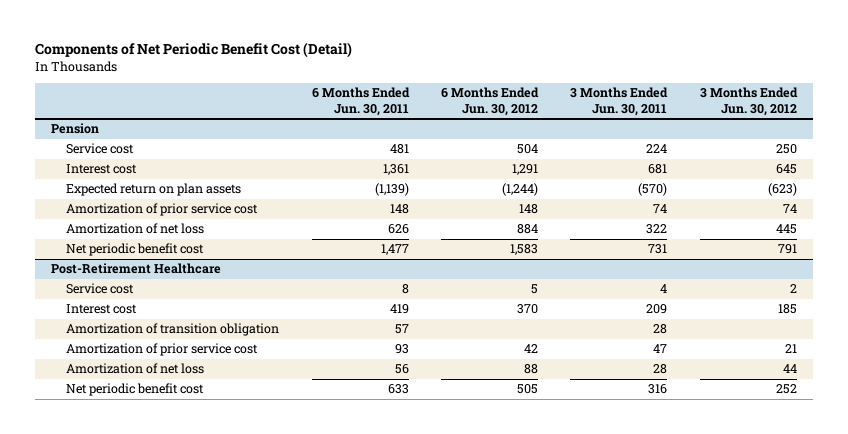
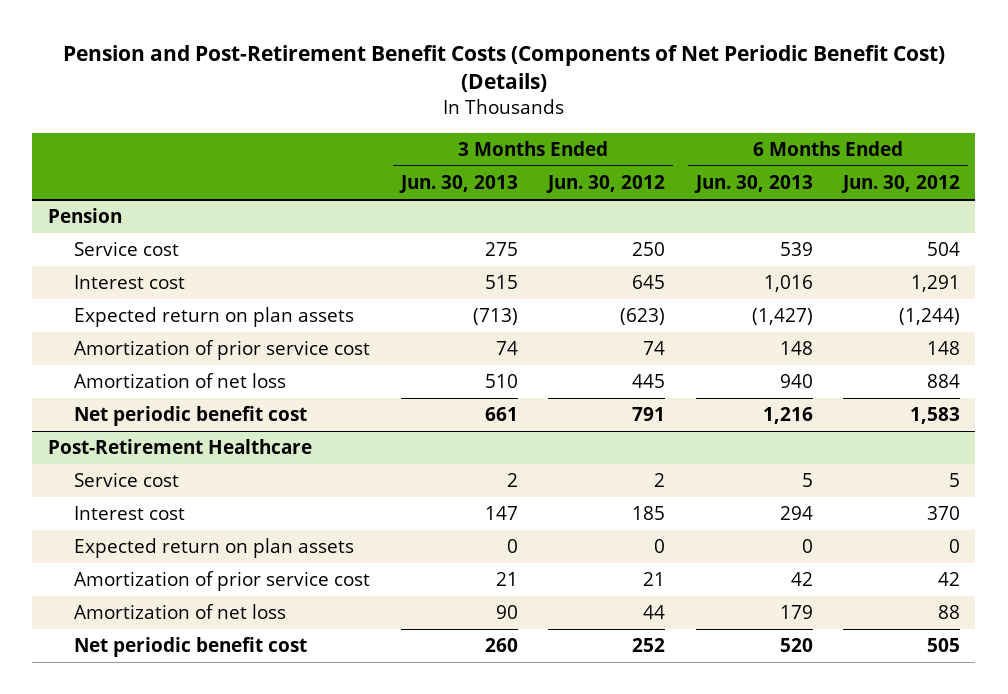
- Components of Net Periodic Benefit Cost (Detail)
+ Pension and Post-Retirement Benefit Costs (Components of Net Periodic Benefit Cost) (Details)
- | 6 Months Ended Jun. 30, 2011 | 6 Months Ended Jun. 30, 2012 | 3 Months Ended Jun. 30, 2011 | 3 Months Ended Jun. 30, 2012
+ | 3 Months Ended Jun. 30, 2013 | 3 Months Ended Jun. 30, 2012 | 6 Months Ended Jun. 30, 2013 | 6 Months Ended Jun. 30, 2012
@ Post-Retirement Healthcare
- Amortization of transition obligation | 57 | | 28 |
+ Expected return on plan assets | 0 | 0 | 0 | 0

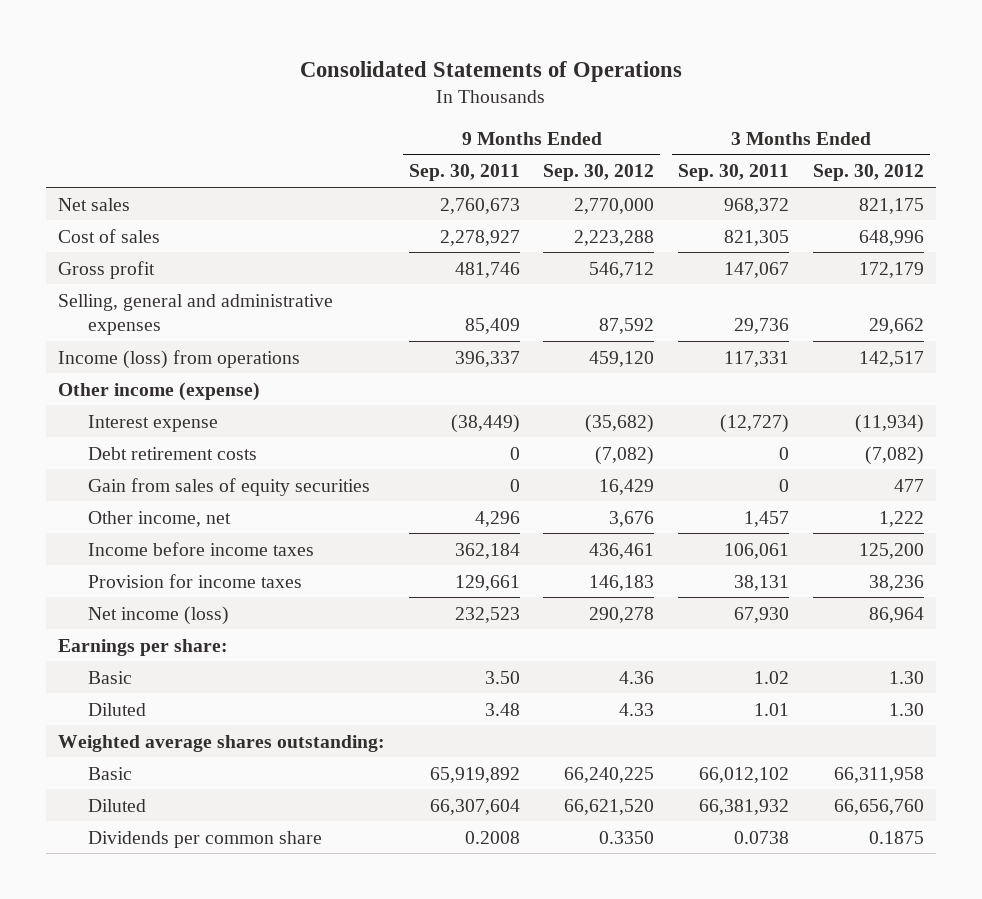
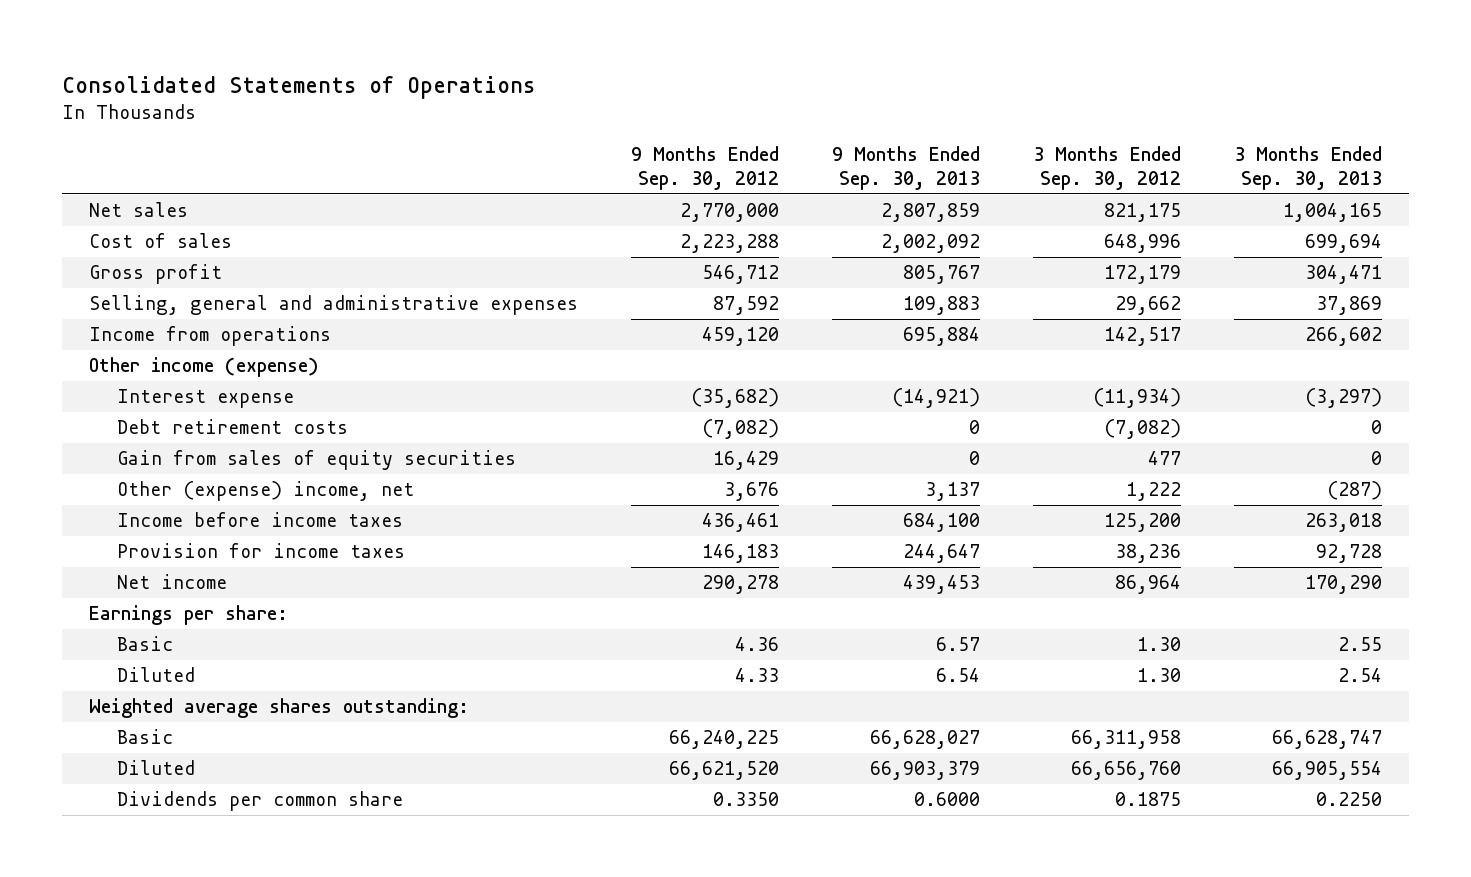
- | 9 Months Ended Sep. 30, 2011 | 9 Months Ended Sep. 30, 2012 | 3 Months Ended Sep. 30, 2011 | 3 Months Ended Sep. 30, 2012
+ | 9 Months Ended Sep. 30, 2012 | 9 Months Ended Sep. 30, 2013 | 3 Months Ended Sep. 30, 2012 | 3 Months Ended Sep. 30, 2013
- Income (loss) from operations | 396,337 | 459,120 | 117,331 | 142,517
+ Income from operations | 459,120 | 695,884 | 142,517 | 266,602
- Other income, net | 4,296 | 3,676 | 1,457 | 1,222
+ Other (expense) income, net | 3,676 | 3,137 | 1,222 | (287)
- Net income (loss) | 232,523 | 290,278 | 67,930 | 86,964
+ Net income | 290,278 | 439,453 | 86,964 | 170,290

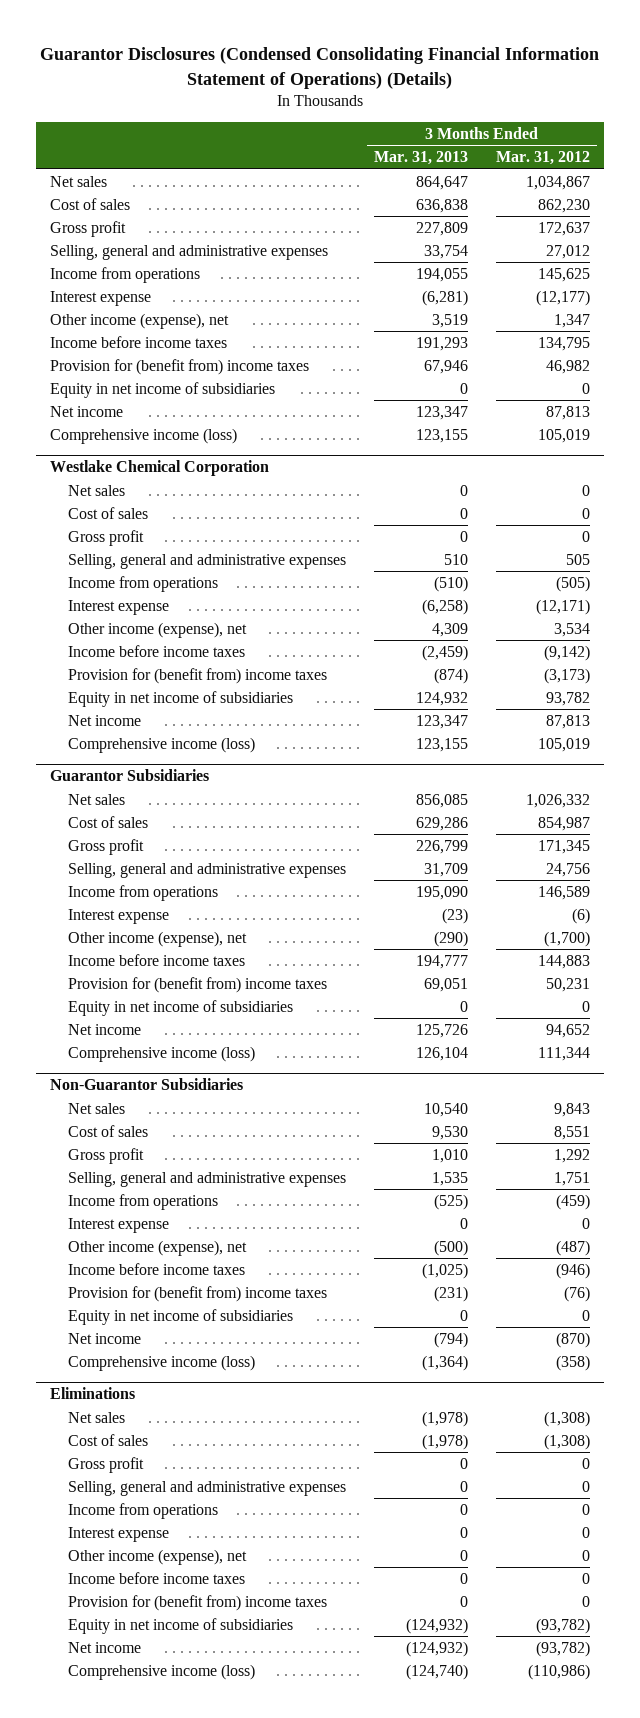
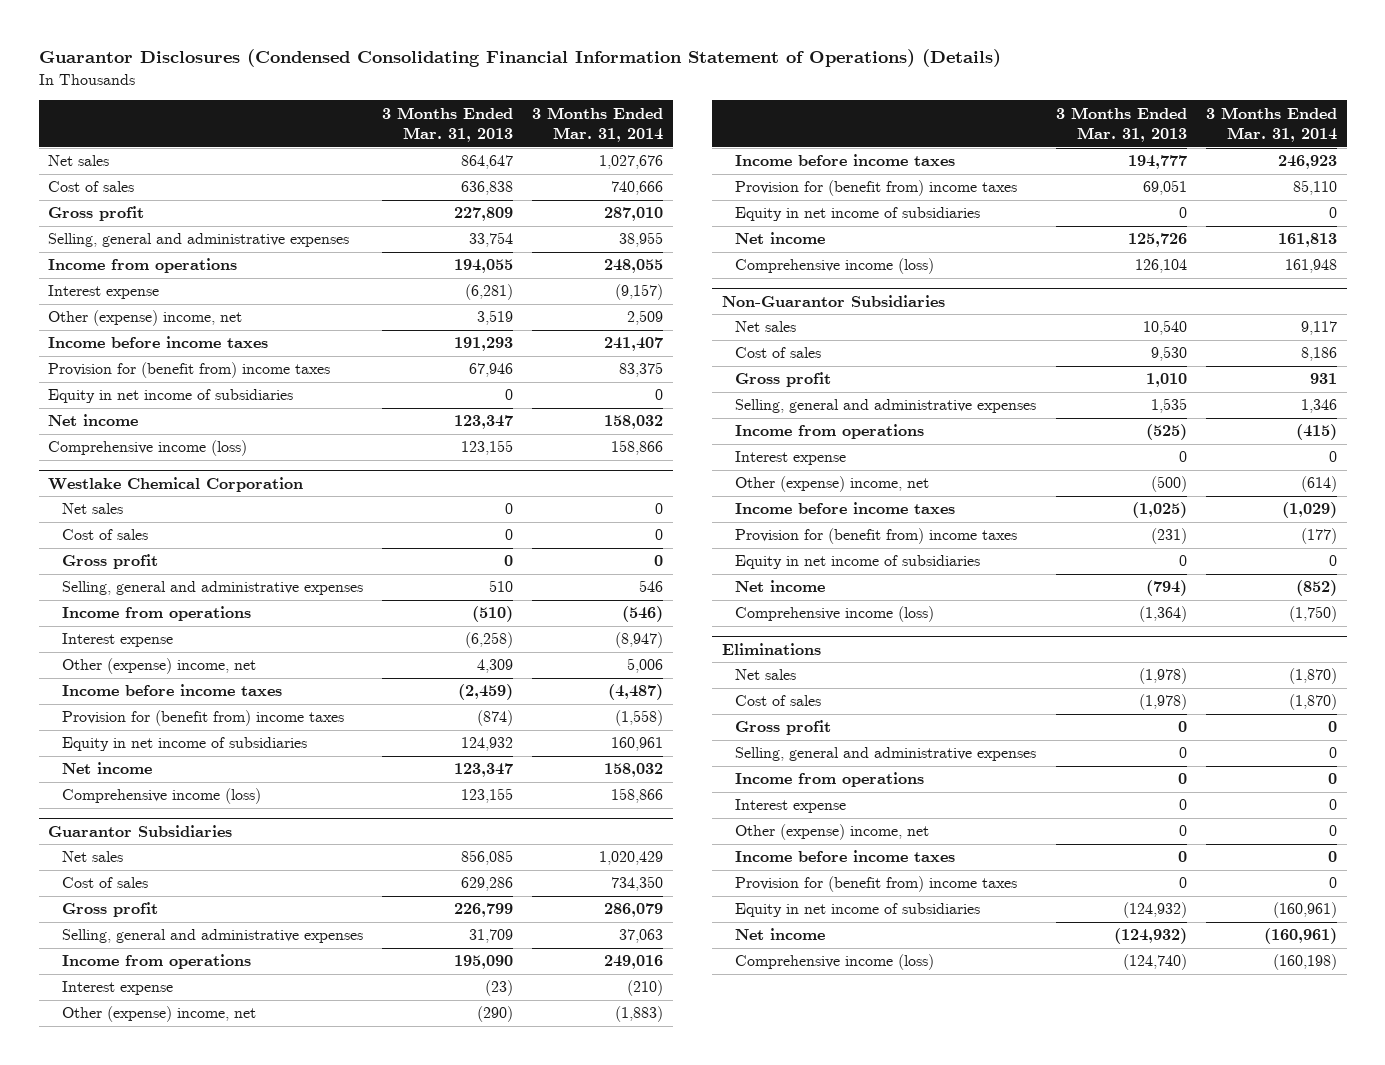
- | 3 Months Ended Mar. 31, 2013 | 3 Months Ended Mar. 31, 2012
+ | 3 Months Ended Mar. 31, 2013 | 3 Months Ended Mar. 31, 2014
- Other income (expense), net | 3,519 | 1,347
+ Other (expense) income, net | 3,519 | 2,509
@ Westlake Chemical Corporation
- Other income (expense), net | 4,309 | 3,534
+ Other (expense) income, net | 4,309 | 5,006
@ Guarantor Subsidiaries
- Other income (expense), net | (290) | (1,700)
+ Other (expense) income, net | (290) | (1,883)
@ Non-Guarantor Subsidiaries
- Other income (expense), net | (500) | (487)
+ Other (expense) income, net | (500) | (614)
@ Eliminations
- Other income (expense), net | 0 | 0
+ Other (expense) income, net | 0 | 0

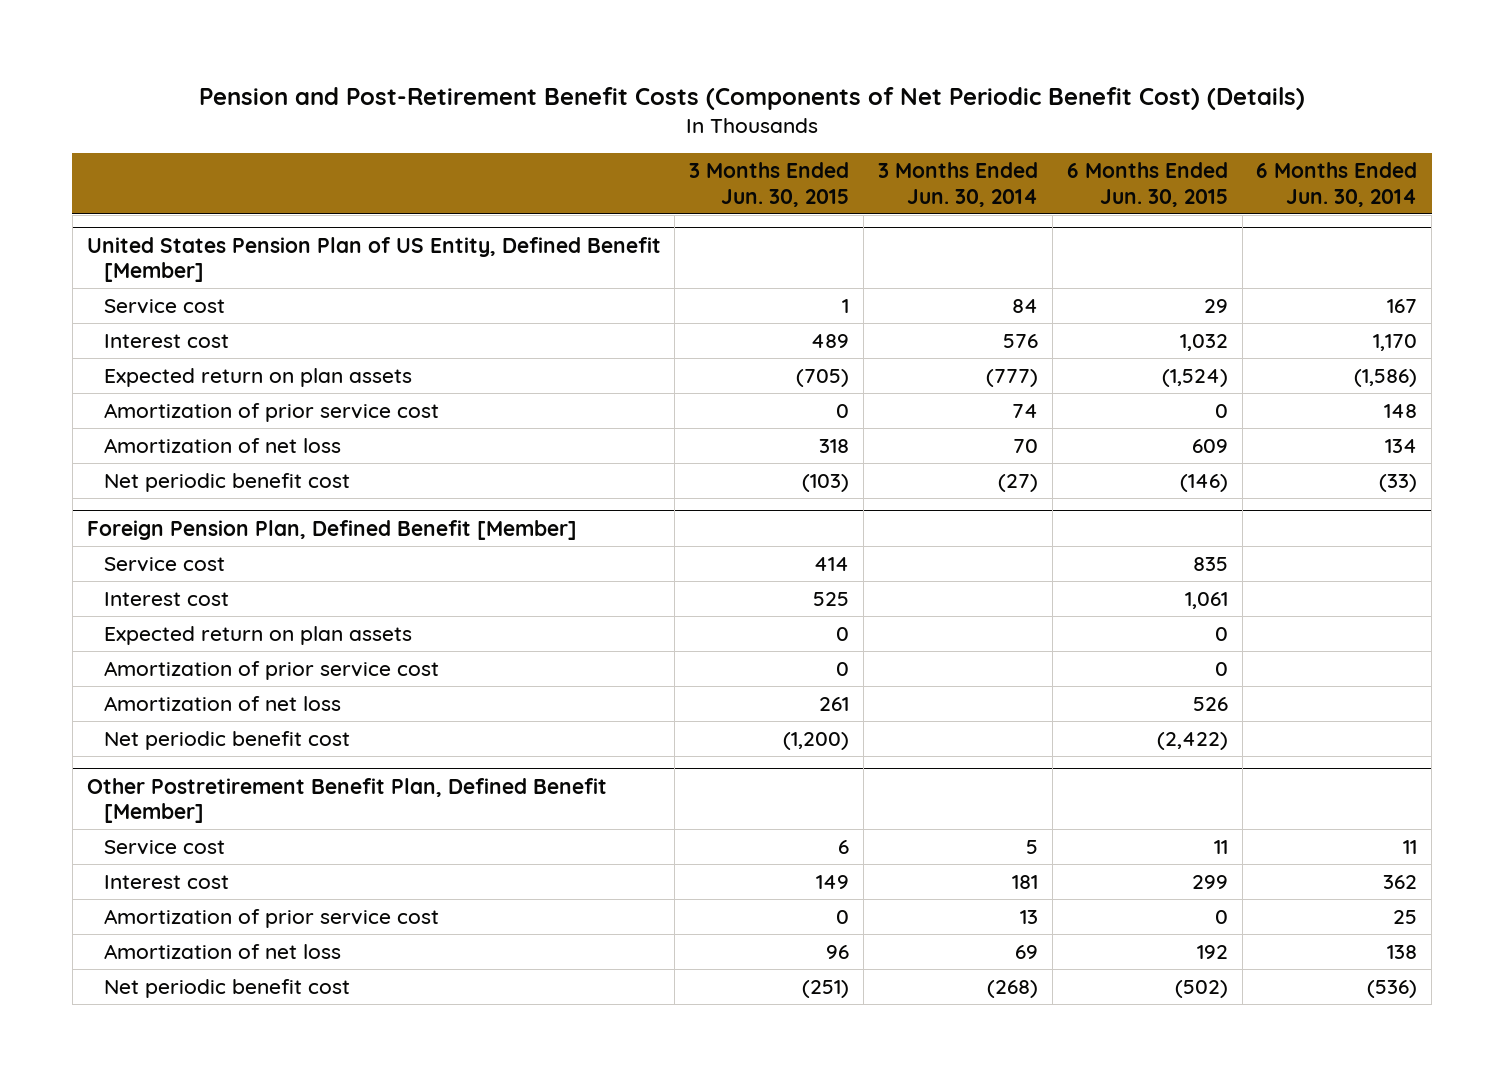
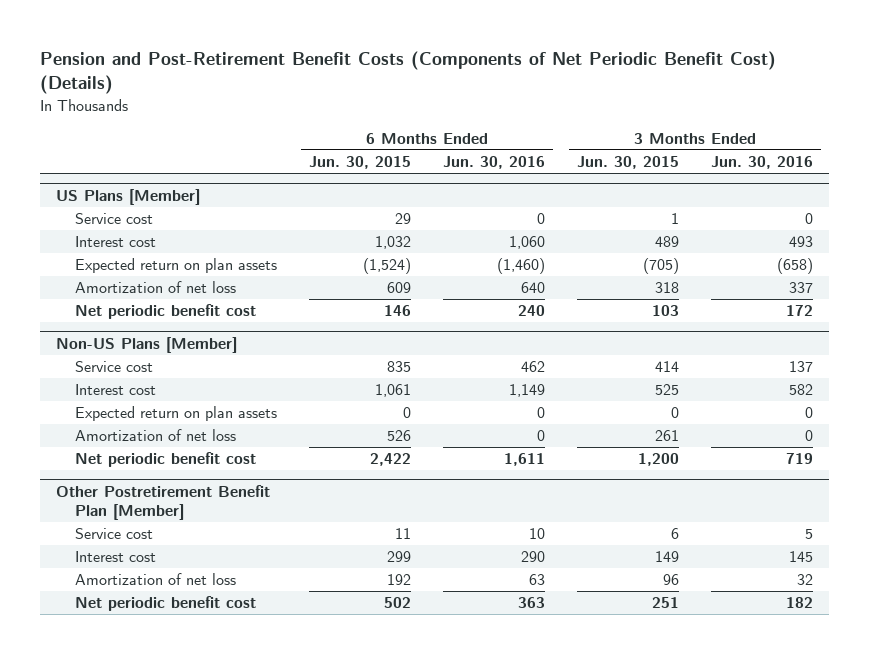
- | 3 Months Ended Jun. 30, 2015 | 3 Months Ended Jun. 30, 2014 | 6 Months Ended Jun. 30, 2015 | 6 Months Ended Jun. 30, 2014
+ | 6 Months Ended Jun. 30, 2015 | 6 Months Ended Jun. 30, 2016 | 3 Months Ended Jun. 30, 2015 | 3 Months Ended Jun. 30, 2016
- United States Pension Plan of US Entity, Defined Benefit [Member]
+ US Plans [Member]
- Amortization of prior service cost | 0 | 74 | 0 | 148
- Net periodic benefit cost | (103) | (27) | (146) | (33)
- Foreign Pension Plan, Defined Benefit [Member]
+ Net periodic benefit cost | 146 | 240 | 103 | 172
+ Non-US Plans [Member]
- Amortization of prior service cost | 0 | | 0 |
- Net periodic benefit cost | (1,200) | | (2,422) |
- Other Postretirement Benefit Plan, Defined Benefit [Member]
+ Net periodic benefit cost | 2,422 | 1,611 | 1,200 | 719
+ Other Postretirement Benefit Plan [Member]
- Amortization of prior service cost | 0 | 13 | 0 | 25
- Net periodic benefit cost | (251) | (268) | (502) | (536)
+ Net periodic benefit cost | 502 | 363 | 251 | 182

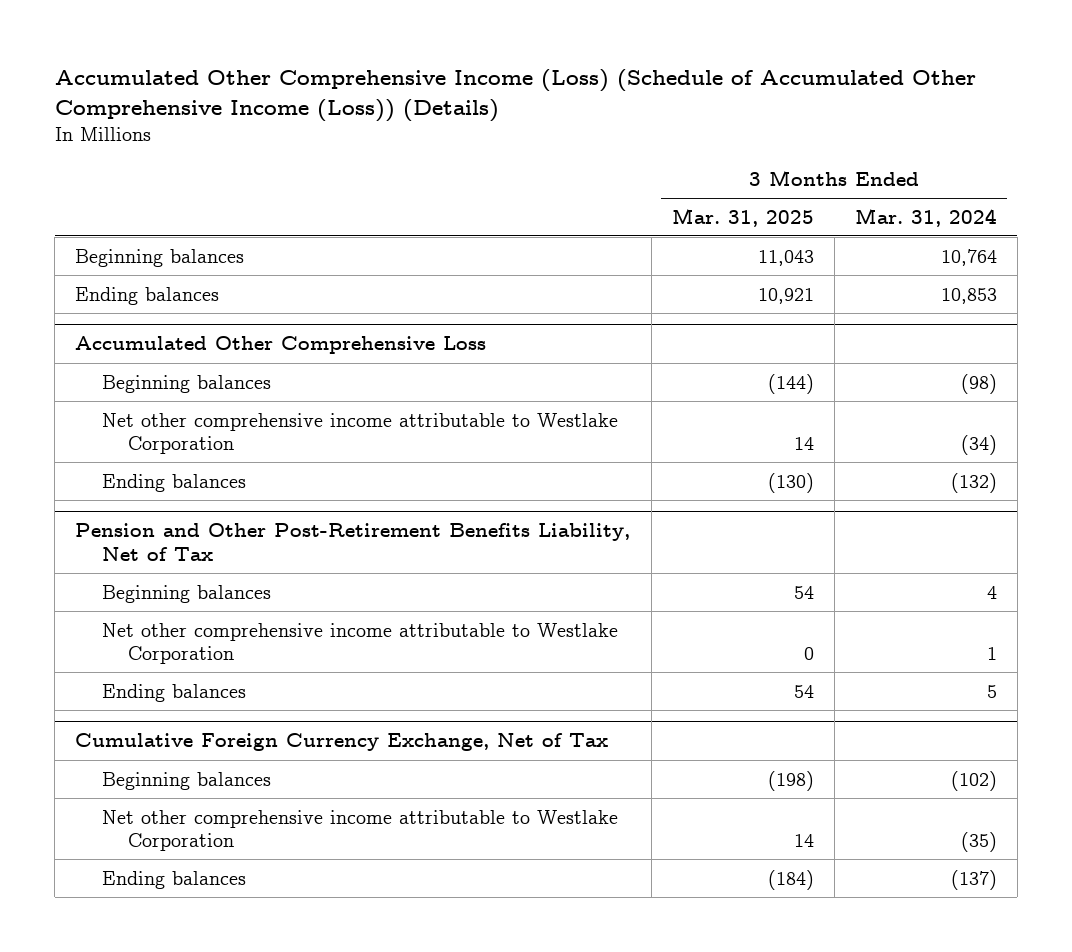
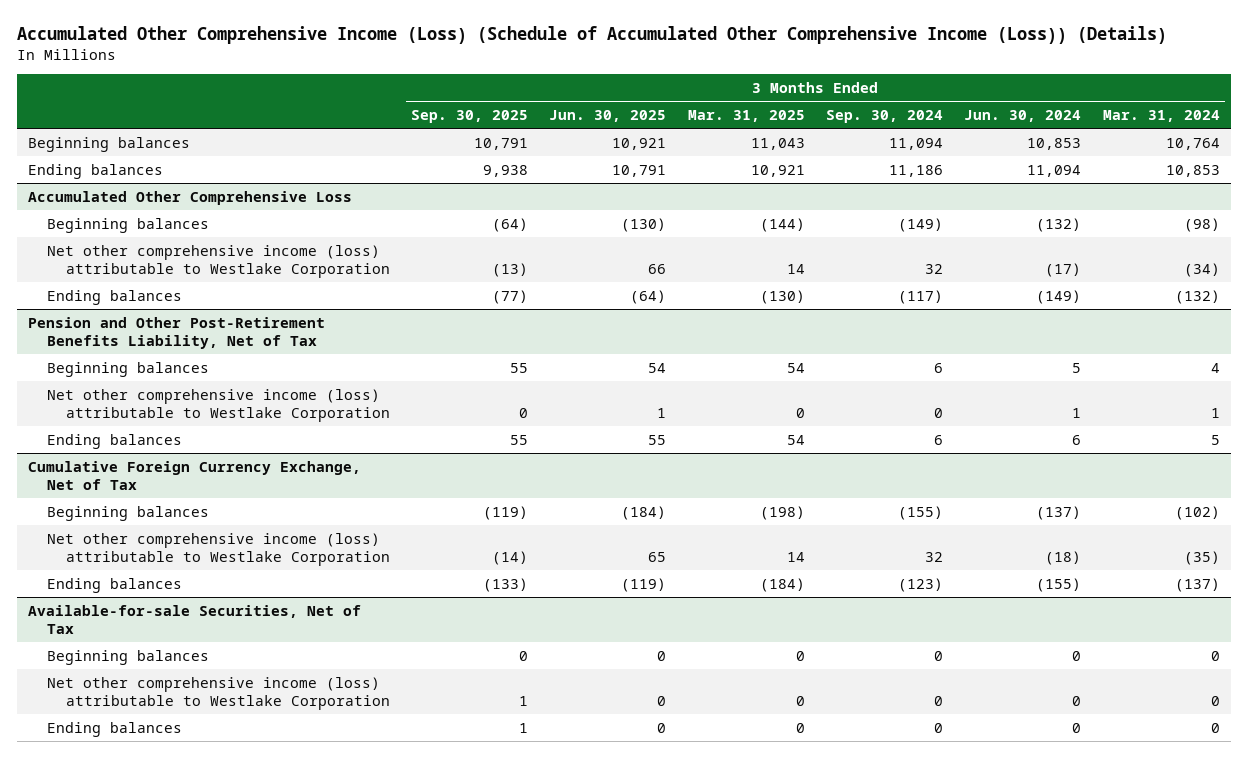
- | 3 Months Ended Mar. 31, 2025 | 3 Months Ended Mar. 31, 2024
+ | 3 Months Ended Sep. 30, 2025 | 3 Months Ended Jun. 30, 2025 | 3 Months Ended Mar. 31, 2025 | 3 Months Ended Sep. 30, 2024 | 3 Months Ended Jun. 30, 2024 | 3 Months Ended Mar. 31, 2024
@ Accumulated Other Comprehensive Loss
- Net other comprehensive income attributable to Westlake Corporation | 14 | (34)
+ Net other comprehensive income (loss) attributable to Westlake Corporation | (13) | 66 | 14 | 32 | (17) | (34)
@ Pension and Other Post-Retirement Benefits Liability, Net of Tax
- Net other comprehensive income attributable to Westlake Corporation | 0 | 1
+ Net other comprehensive income (loss) attributable to Westlake Corporation | 0 | 1 | 0 | 0 | 1 | 1
@ Cumulative Foreign Currency Exchange, Net of Tax
- Net other comprehensive income attributable to Westlake Corporation | 14 | (35)
+ Net other comprehensive income (loss) attributable to Westlake Corporation | (14) | 65 | 14 | 32 | (18) | (35)
+ Available-for-sale Securities, Net of Tax
+ Beginning balances | 0 | 0 | 0 | 0 | 0 | 0
+ Net other comprehensive income (loss) attributable to Westlake Corporation | 1 | 0 | 0 | 0 | 0 | 0
+ Ending balances | 1 | 0 | 0 | 0 | 0 | 0

